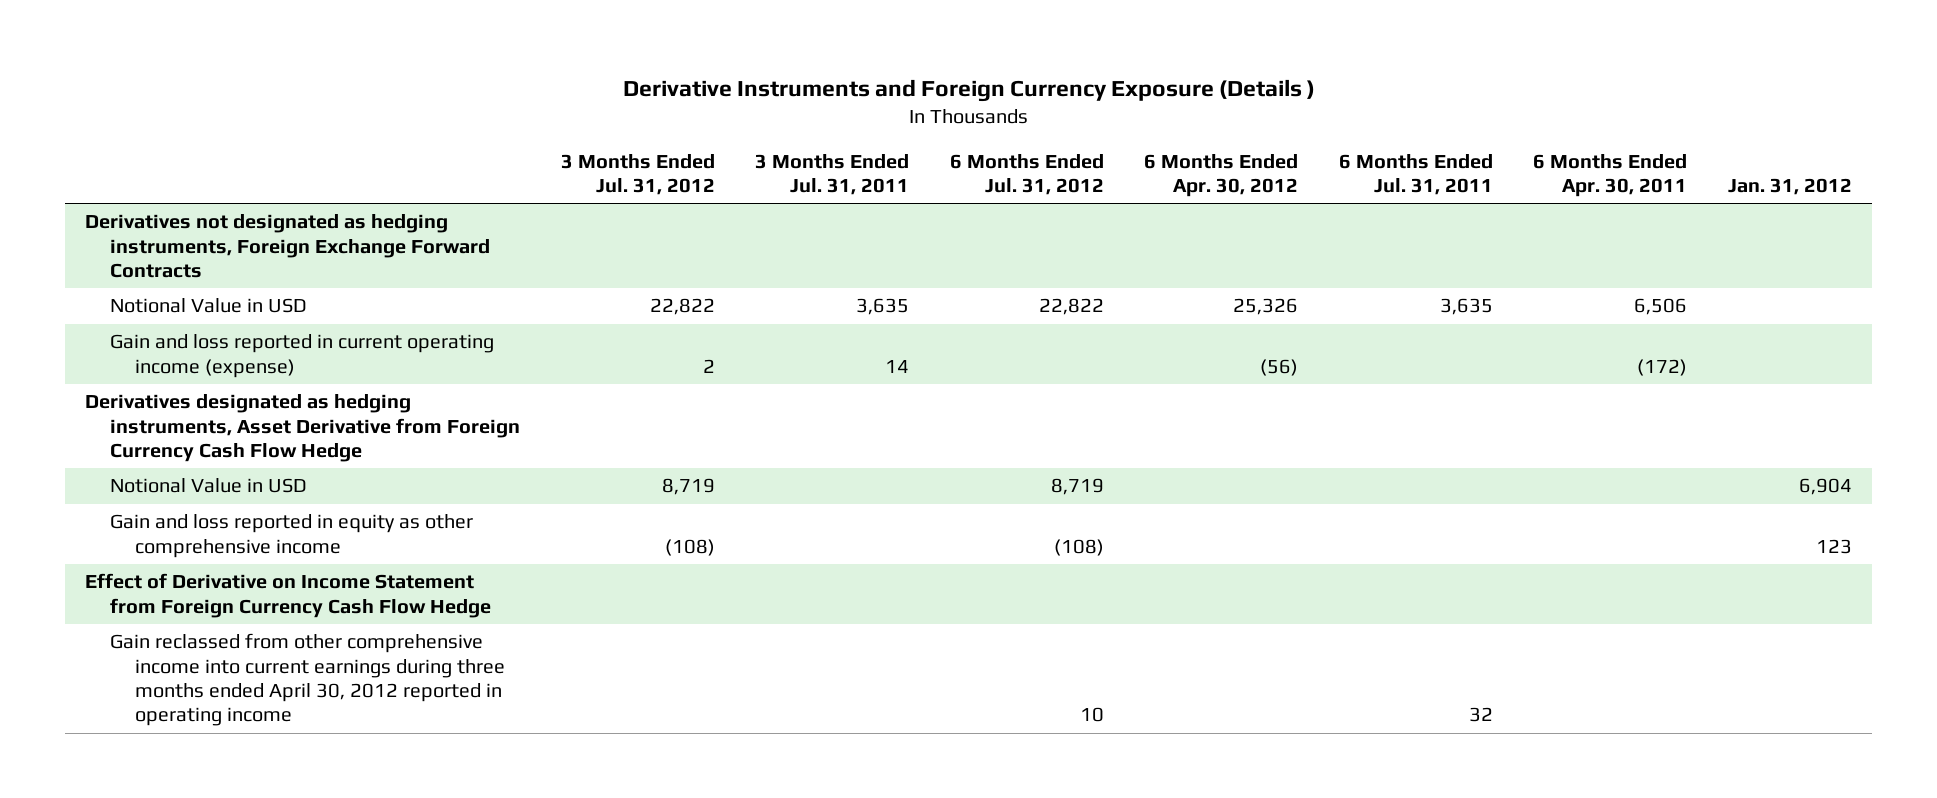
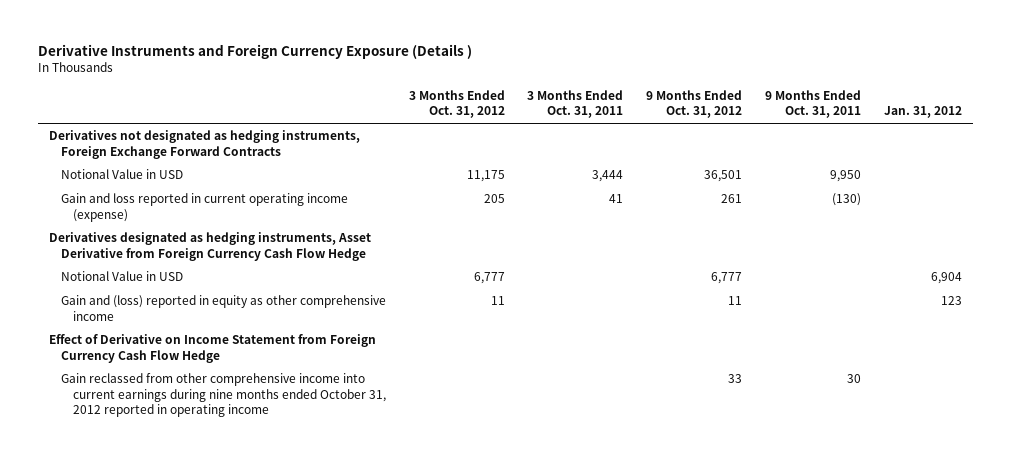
- | 3 Months Ended Jul. 31, 2012 | 3 Months Ended Jul. 31, 2011 | 6 Months Ended Jul. 31, 2012 | 6 Months Ended Apr. 30, 2012 | 6 Months Ended Jul. 31, 2011 | 6 Months Ended Apr. 30, 2011 | Jan. 31, 2012
+ | 3 Months Ended Oct. 31, 2012 | 3 Months Ended Oct. 31, 2011 | 9 Months Ended Oct. 31, 2012 | 9 Months Ended Oct. 31, 2011 | Jan. 31, 2012
- Gain and loss reported in equity as other comprehensive income | (108) | | (108) | | | | 123
+ Gain and (loss) reported in equity as other comprehensive income | 11 | | 11 | | 123
- Gain reclassed from other comprehensive income into current earnings during three months ended April 30, 2012 reported in operating income | | | 10 | | 32 | |
+ Gain reclassed from other comprehensive income into current earnings during nine months ended October 31, 2012 reported in operating income | | | 33 | 30 |

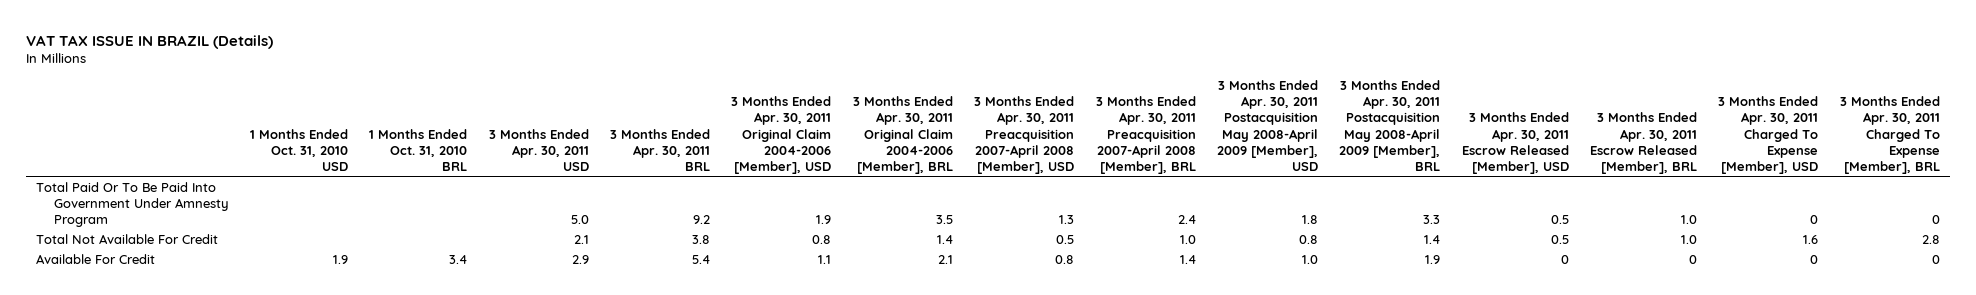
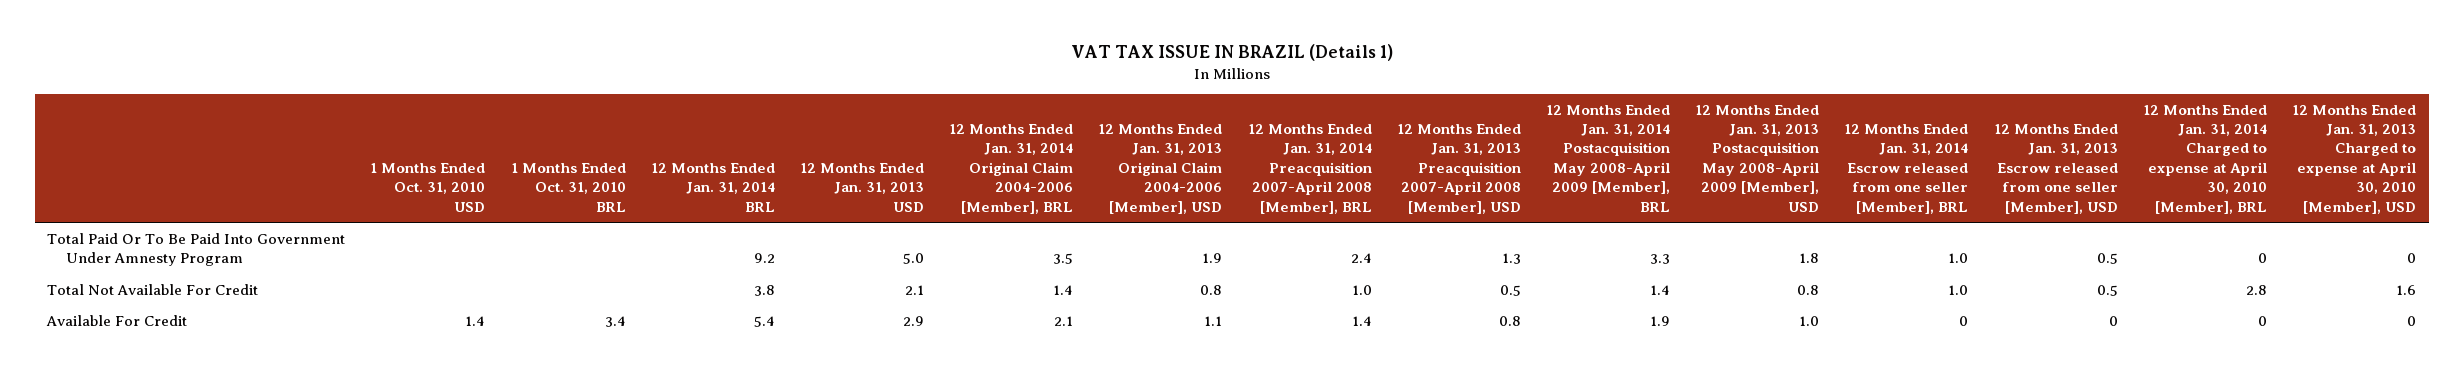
- VAT TAX ISSUE IN BRAZIL (Details)
+ VAT TAX ISSUE IN BRAZIL (Details 1)
- | 1 Months Ended Oct. 31, 2010 USD | 1 Months Ended Oct. 31, 2010 BRL | 3 Months Ended Apr. 30, 2011 USD | 3 Months Ended Apr. 30, 2011 BRL | 3 Months Ended Apr. 30, 2011 Original Claim 2004-2006 [Member], USD | 3 Months Ended Apr. 30, 2011 Original Claim 2004-2006 [Member], BRL | 3 Months Ended Apr. 30, 2011 Preacquisition 2007-April 2008 [Member], USD | 3 Months Ended Apr. 30, 2011 Preacquisition 2007-April 2008 [Member], BRL | 3 Months Ended Apr. 30, 2011 Postacquisition May 2008-April 2009 [Member], USD | 3 Months Ended Apr. 30, 2011 Postacquisition May 2008-April 2009 [Member], BRL | 3 Months Ended Apr. 30, 2011 Escrow Released [Member], USD | 3 Months Ended Apr. 30, 2011 Escrow Released [Member], BRL | 3 Months Ended Apr. 30, 2011 Charged To Expense [Member], USD | 3 Months Ended Apr. 30, 2011 Charged To Expense [Member], BRL
+ | 1 Months Ended Oct. 31, 2010 USD | 1 Months Ended Oct. 31, 2010 BRL | 12 Months Ended Jan. 31, 2014 BRL | 12 Months Ended Jan. 31, 2013 USD | 12 Months Ended Jan. 31, 2014 Original Claim 2004-2006 [Member], BRL | 12 Months Ended Jan. 31, 2013 Original Claim 2004-2006 [Member], USD | 12 Months Ended Jan. 31, 2014 Preacquisition 2007-April 2008 [Member], BRL | 12 Months Ended Jan. 31, 2013 Preacquisition 2007-April 2008 [Member], USD | 12 Months Ended Jan. 31, 2014 Postacquisition May 2008-April 2009 [Member], BRL | 12 Months Ended Jan. 31, 2013 Postacquisition May 2008-April 2009 [Member], USD | 12 Months Ended Jan. 31, 2014 Escrow released from one seller [Member], BRL | 12 Months Ended Jan. 31, 2013 Escrow released from one seller [Member], USD | 12 Months Ended Jan. 31, 2014 Charged to expense at April 30, 2010 [Member], BRL | 12 Months Ended Jan. 31, 2013 Charged to expense at April 30, 2010 [Member], USD
- Available For Credit | 1.9 | 3.4 | 2.9 | 5.4 | 1.1 | 2.1 | 0.8 | 1.4 | 1.0 | 1.9 | 0 | 0 | 0 | 0
+ Available For Credit | 1.4 | 3.4 | 5.4 | 2.9 | 2.1 | 1.1 | 1.4 | 0.8 | 1.9 | 1.0 | 0 | 0 | 0 | 0

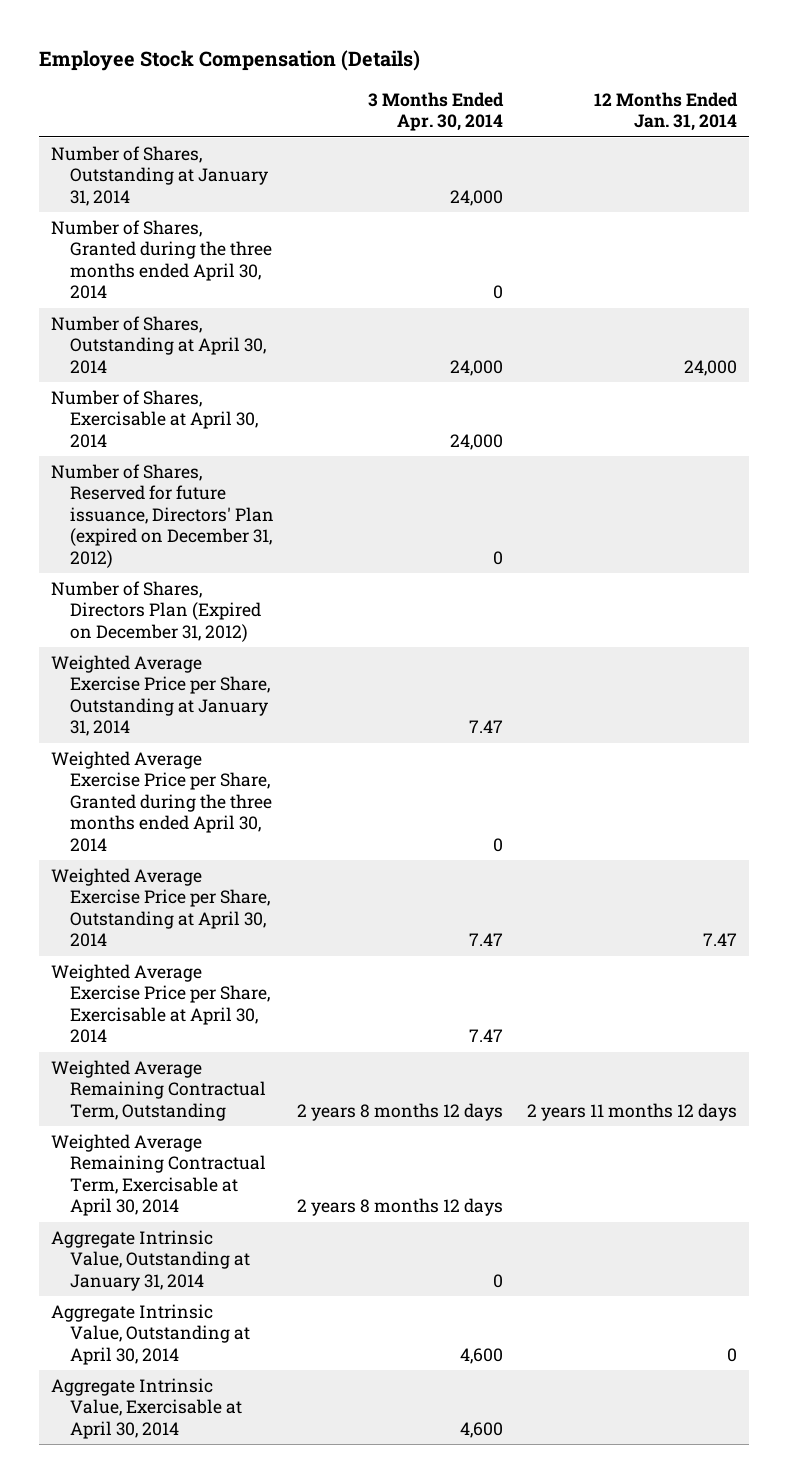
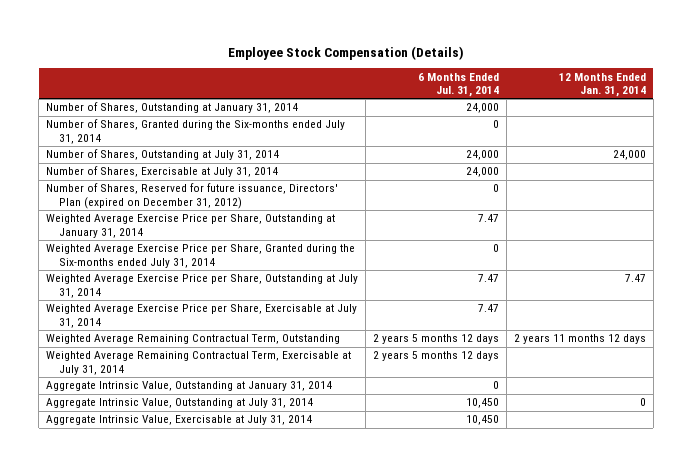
- | 3 Months Ended Apr. 30, 2014 | 12 Months Ended Jan. 31, 2014
+ | 6 Months Ended Jul. 31, 2014 | 12 Months Ended Jan. 31, 2014
- Number of Shares, Granted during the three months ended April 30, 2014 | 0 |
- Number of Shares, Outstanding at April 30, 2014 | 24,000 | 24,000
- Number of Shares, Exercisable at April 30, 2014 | 24,000 |
+ Number of Shares, Granted during the Six-months ended July 31, 2014 | 0 |
+ Number of Shares, Outstanding at July 31, 2014 | 24,000 | 24,000
+ Number of Shares, Exercisable at July 31, 2014 | 24,000 |
- Number of Shares, Directors Plan (Expired on December 31, 2012)
- Weighted Average Exercise Price per Share, Granted during the three months ended April 30, 2014 | 0 |
- Weighted Average Exercise Price per Share, Outstanding at April 30, 2014 | 7.47 | 7.47
- Weighted Average Exercise Price per Share, Exercisable at April 30, 2014 | 7.47 |
+ Weighted Average Exercise Price per Share, Granted during the Six-months ended July 31, 2014 | 0 |
+ Weighted Average Exercise Price per Share, Outstanding at July 31, 2014 | 7.47 | 7.47
+ Weighted Average Exercise Price per Share, Exercisable at July 31, 2014 | 7.47 |
- Weighted Average Remaining Contractual Term, Exercisable at April 30, 2014 | 2 years 8 months 12 days |
+ Weighted Average Remaining Contractual Term, Exercisable at July 31, 2014 | 2 years 5 months 12 days |
- Aggregate Intrinsic Value, Outstanding at April 30, 2014 | 4,600 | 0
- Aggregate Intrinsic Value, Exercisable at April 30, 2014 | 4,600 |
+ Aggregate Intrinsic Value, Outstanding at July 31, 2014 | 10,450 | 0
+ Aggregate Intrinsic Value, Exercisable at July 31, 2014 | 10,450 |

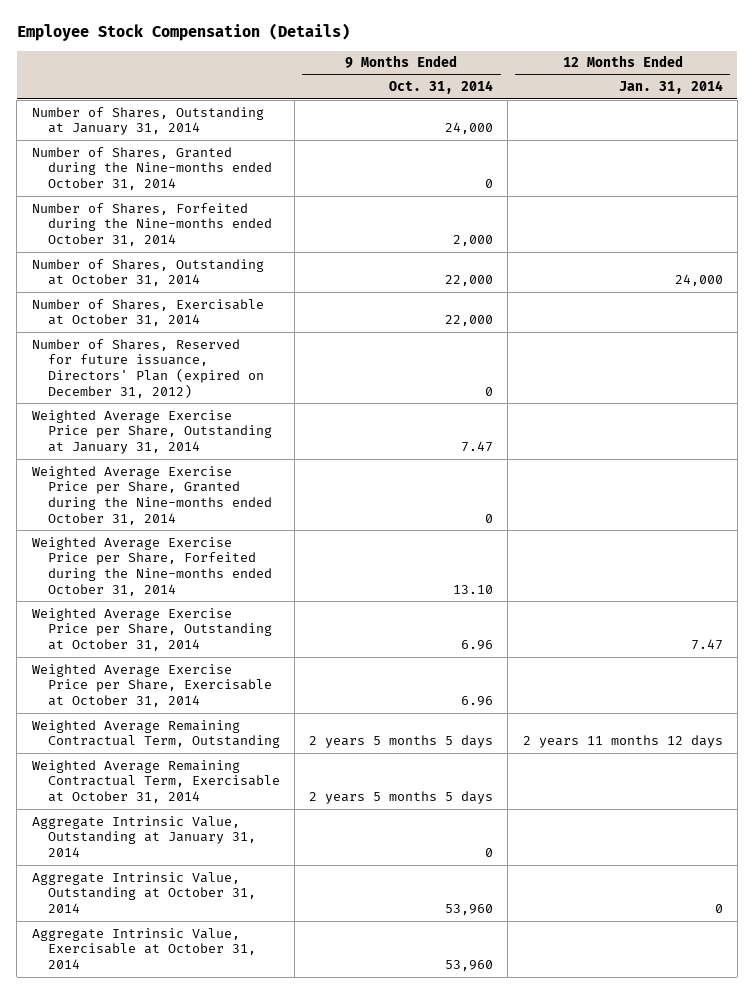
- | 6 Months Ended Jul. 31, 2014 | 12 Months Ended Jan. 31, 2014
+ | 9 Months Ended Oct. 31, 2014 | 12 Months Ended Jan. 31, 2014
- Number of Shares, Granted during the Six-months ended July 31, 2014 | 0 |
- Number of Shares, Outstanding at July 31, 2014 | 24,000 | 24,000
- Number of Shares, Exercisable at July 31, 2014 | 24,000 |
+ Number of Shares, Granted during the Nine-months ended October 31, 2014 | 0 |
+ Number of Shares, Forfeited during the Nine-months ended October 31, 2014 | 2,000 |
+ Number of Shares, Outstanding at October 31, 2014 | 22,000 | 24,000
+ Number of Shares, Exercisable at October 31, 2014 | 22,000 |
- Weighted Average Exercise Price per Share, Granted during the Six-months ended July 31, 2014 | 0 |
- Weighted Average Exercise Price per Share, Outstanding at July 31, 2014 | 7.47 | 7.47
- Weighted Average Exercise Price per Share, Exercisable at July 31, 2014 | 7.47 |
+ Weighted Average Exercise Price per Share, Granted during the Nine-months ended October 31, 2014 | 0 |
+ Weighted Average Exercise Price per Share, Forfeited during the Nine-months ended October 31, 2014 | 13.10 |
+ Weighted Average Exercise Price per Share, Outstanding at October 31, 2014 | 6.96 | 7.47
+ Weighted Average Exercise Price per Share, Exercisable at October 31, 2014 | 6.96 |
- Weighted Average Remaining Contractual Term, Exercisable at July 31, 2014 | 2 years 5 months 12 days |
+ Weighted Average Remaining Contractual Term, Exercisable at October 31, 2014 | 2 years 5 months 5 days |
- Aggregate Intrinsic Value, Outstanding at July 31, 2014 | 10,450 | 0
- Aggregate Intrinsic Value, Exercisable at July 31, 2014 | 10,450 |
+ Aggregate Intrinsic Value, Outstanding at October 31, 2014 | 53,960 | 0
+ Aggregate Intrinsic Value, Exercisable at October 31, 2014 | 53,960 |

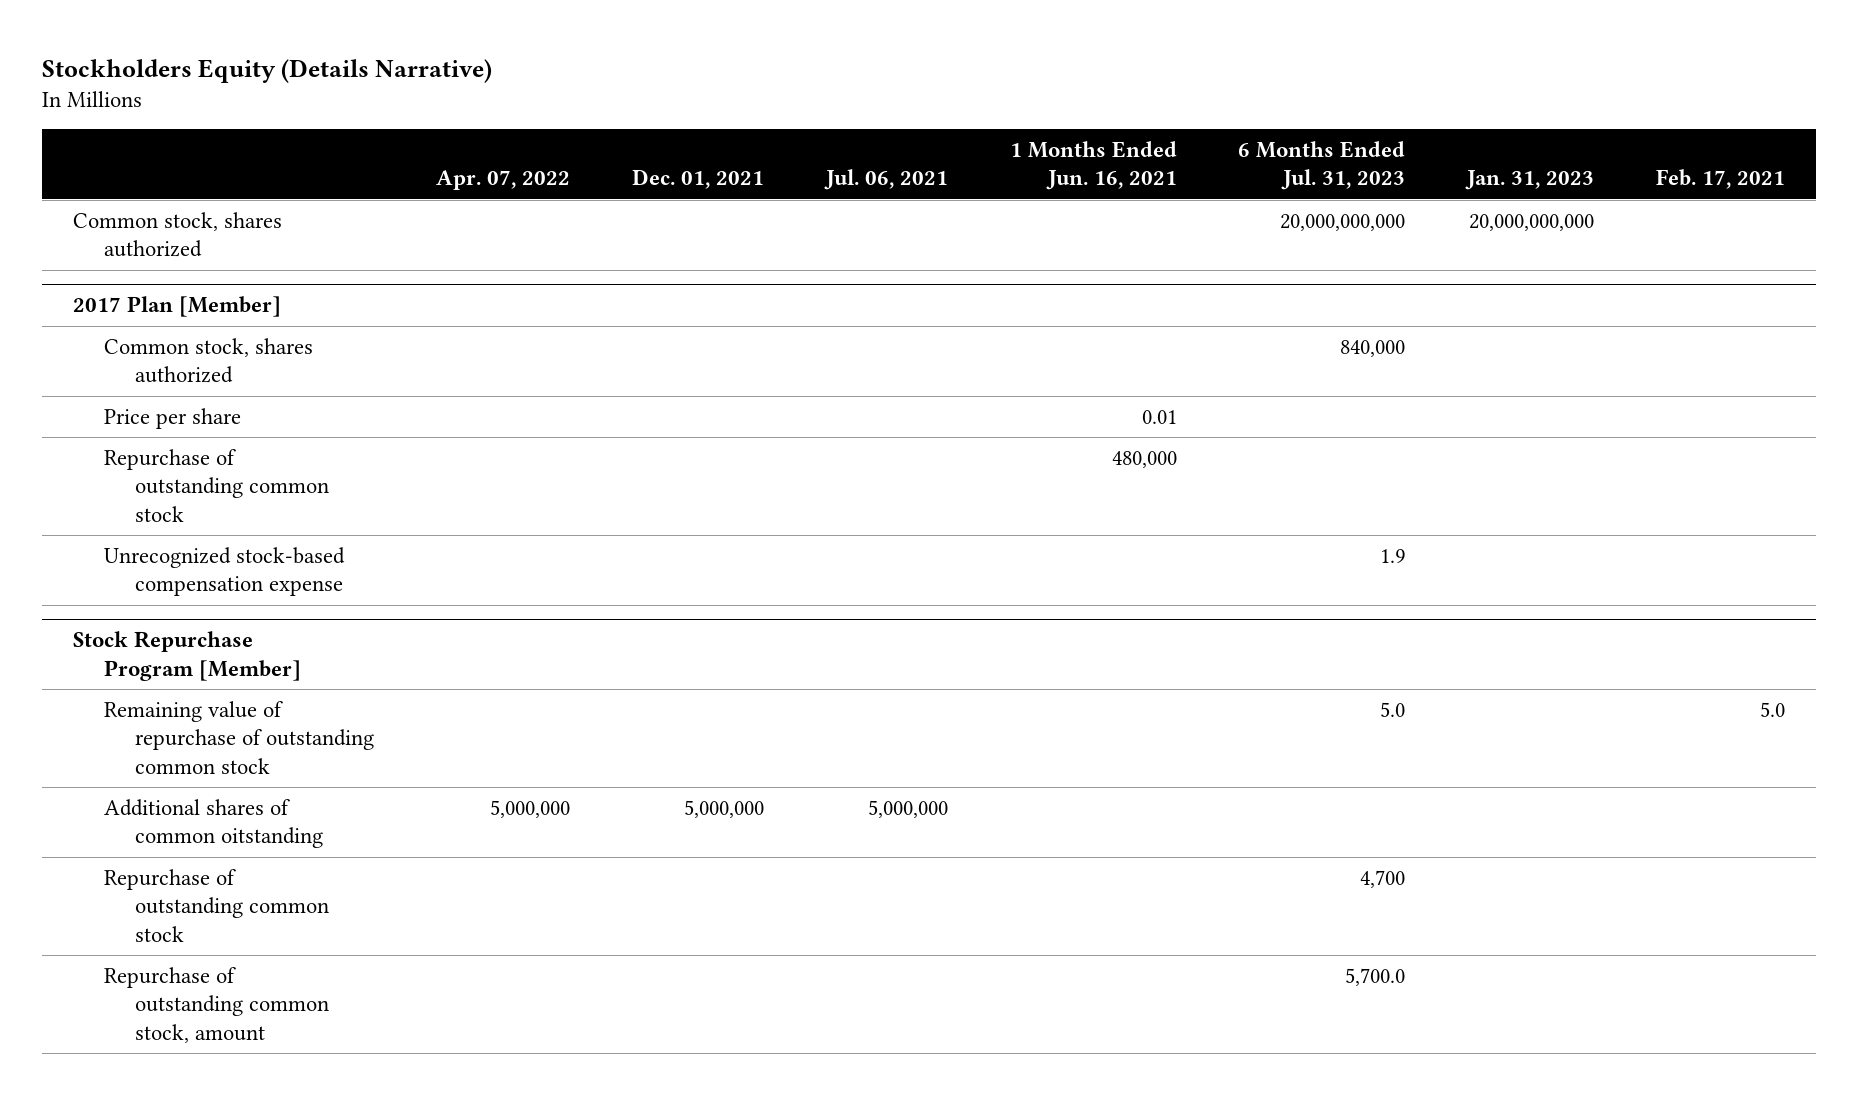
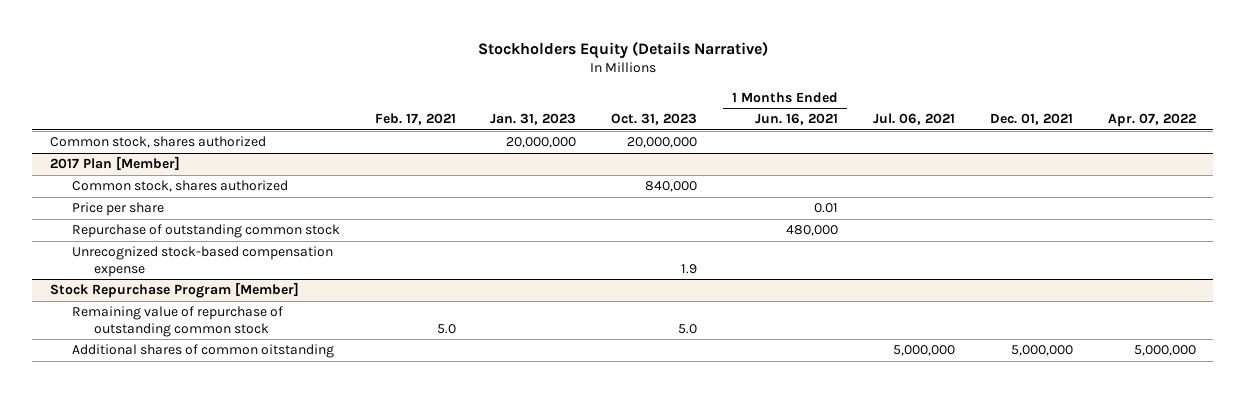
- | Apr. 07, 2022 | Dec. 01, 2021 | Jul. 06, 2021 | 1 Months Ended Jun. 16, 2021 | 6 Months Ended Jul. 31, 2023 | Jan. 31, 2023 | Feb. 17, 2021
+ | Feb. 17, 2021 | Jan. 31, 2023 | Oct. 31, 2023 | 1 Months Ended Jun. 16, 2021 | Jul. 06, 2021 | Dec. 01, 2021 | Apr. 07, 2022
- Common stock, shares authorized | | | | | 20,000,000,000 | 20,000,000,000 |
+ Common stock, shares authorized | | 20,000,000 | 20,000,000 | | | |
@ Stock Repurchase Program [Member]
- Repurchase of outstanding common stock | | | | | 4,700 | |
- Repurchase of outstanding common stock, amount | | | | | 5,700.0 | |

